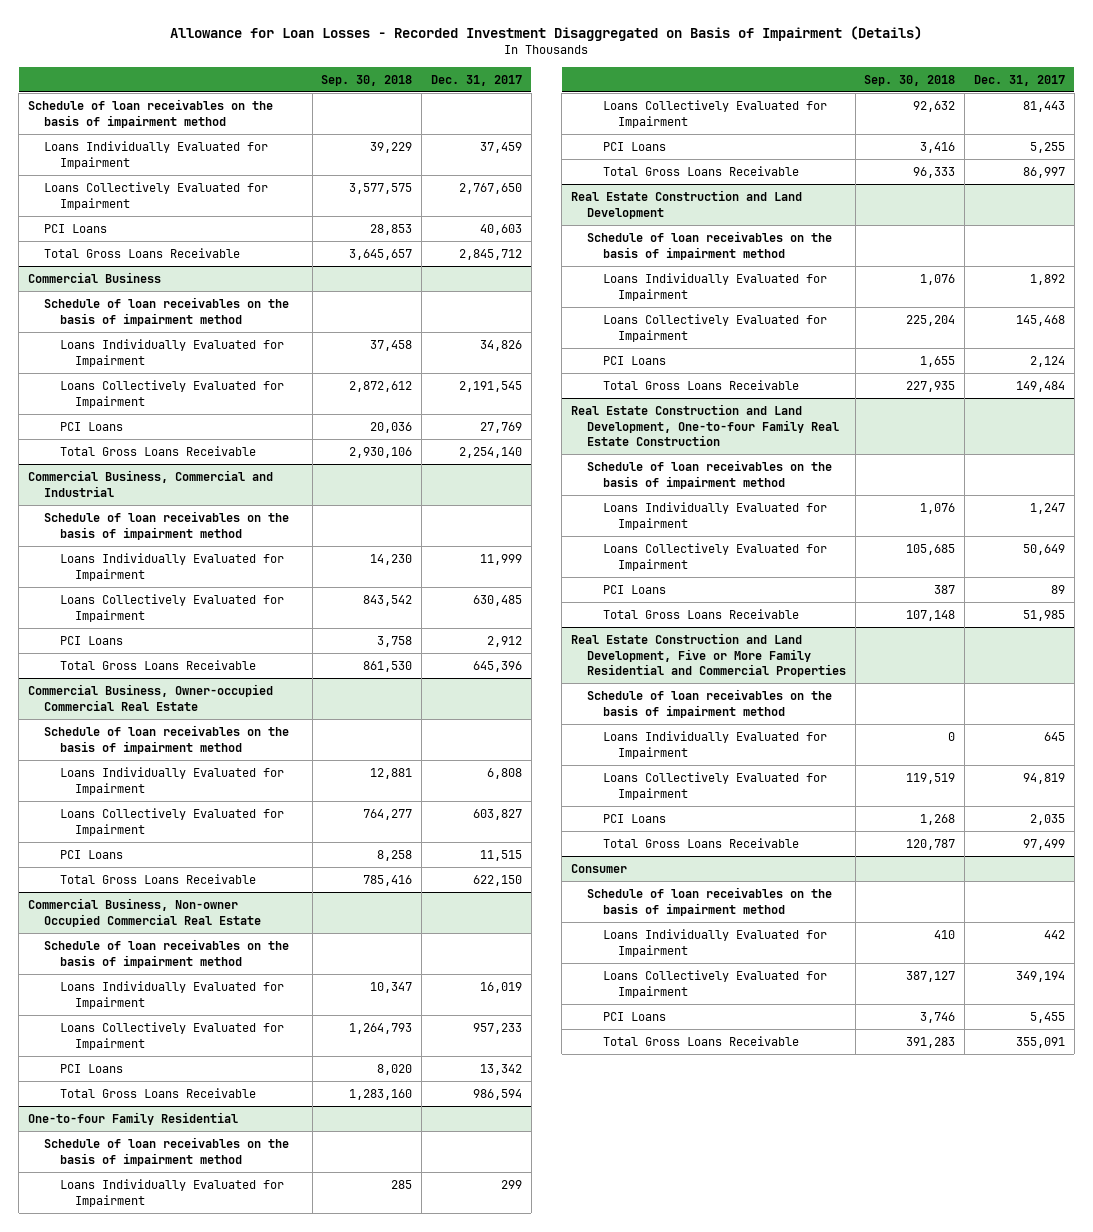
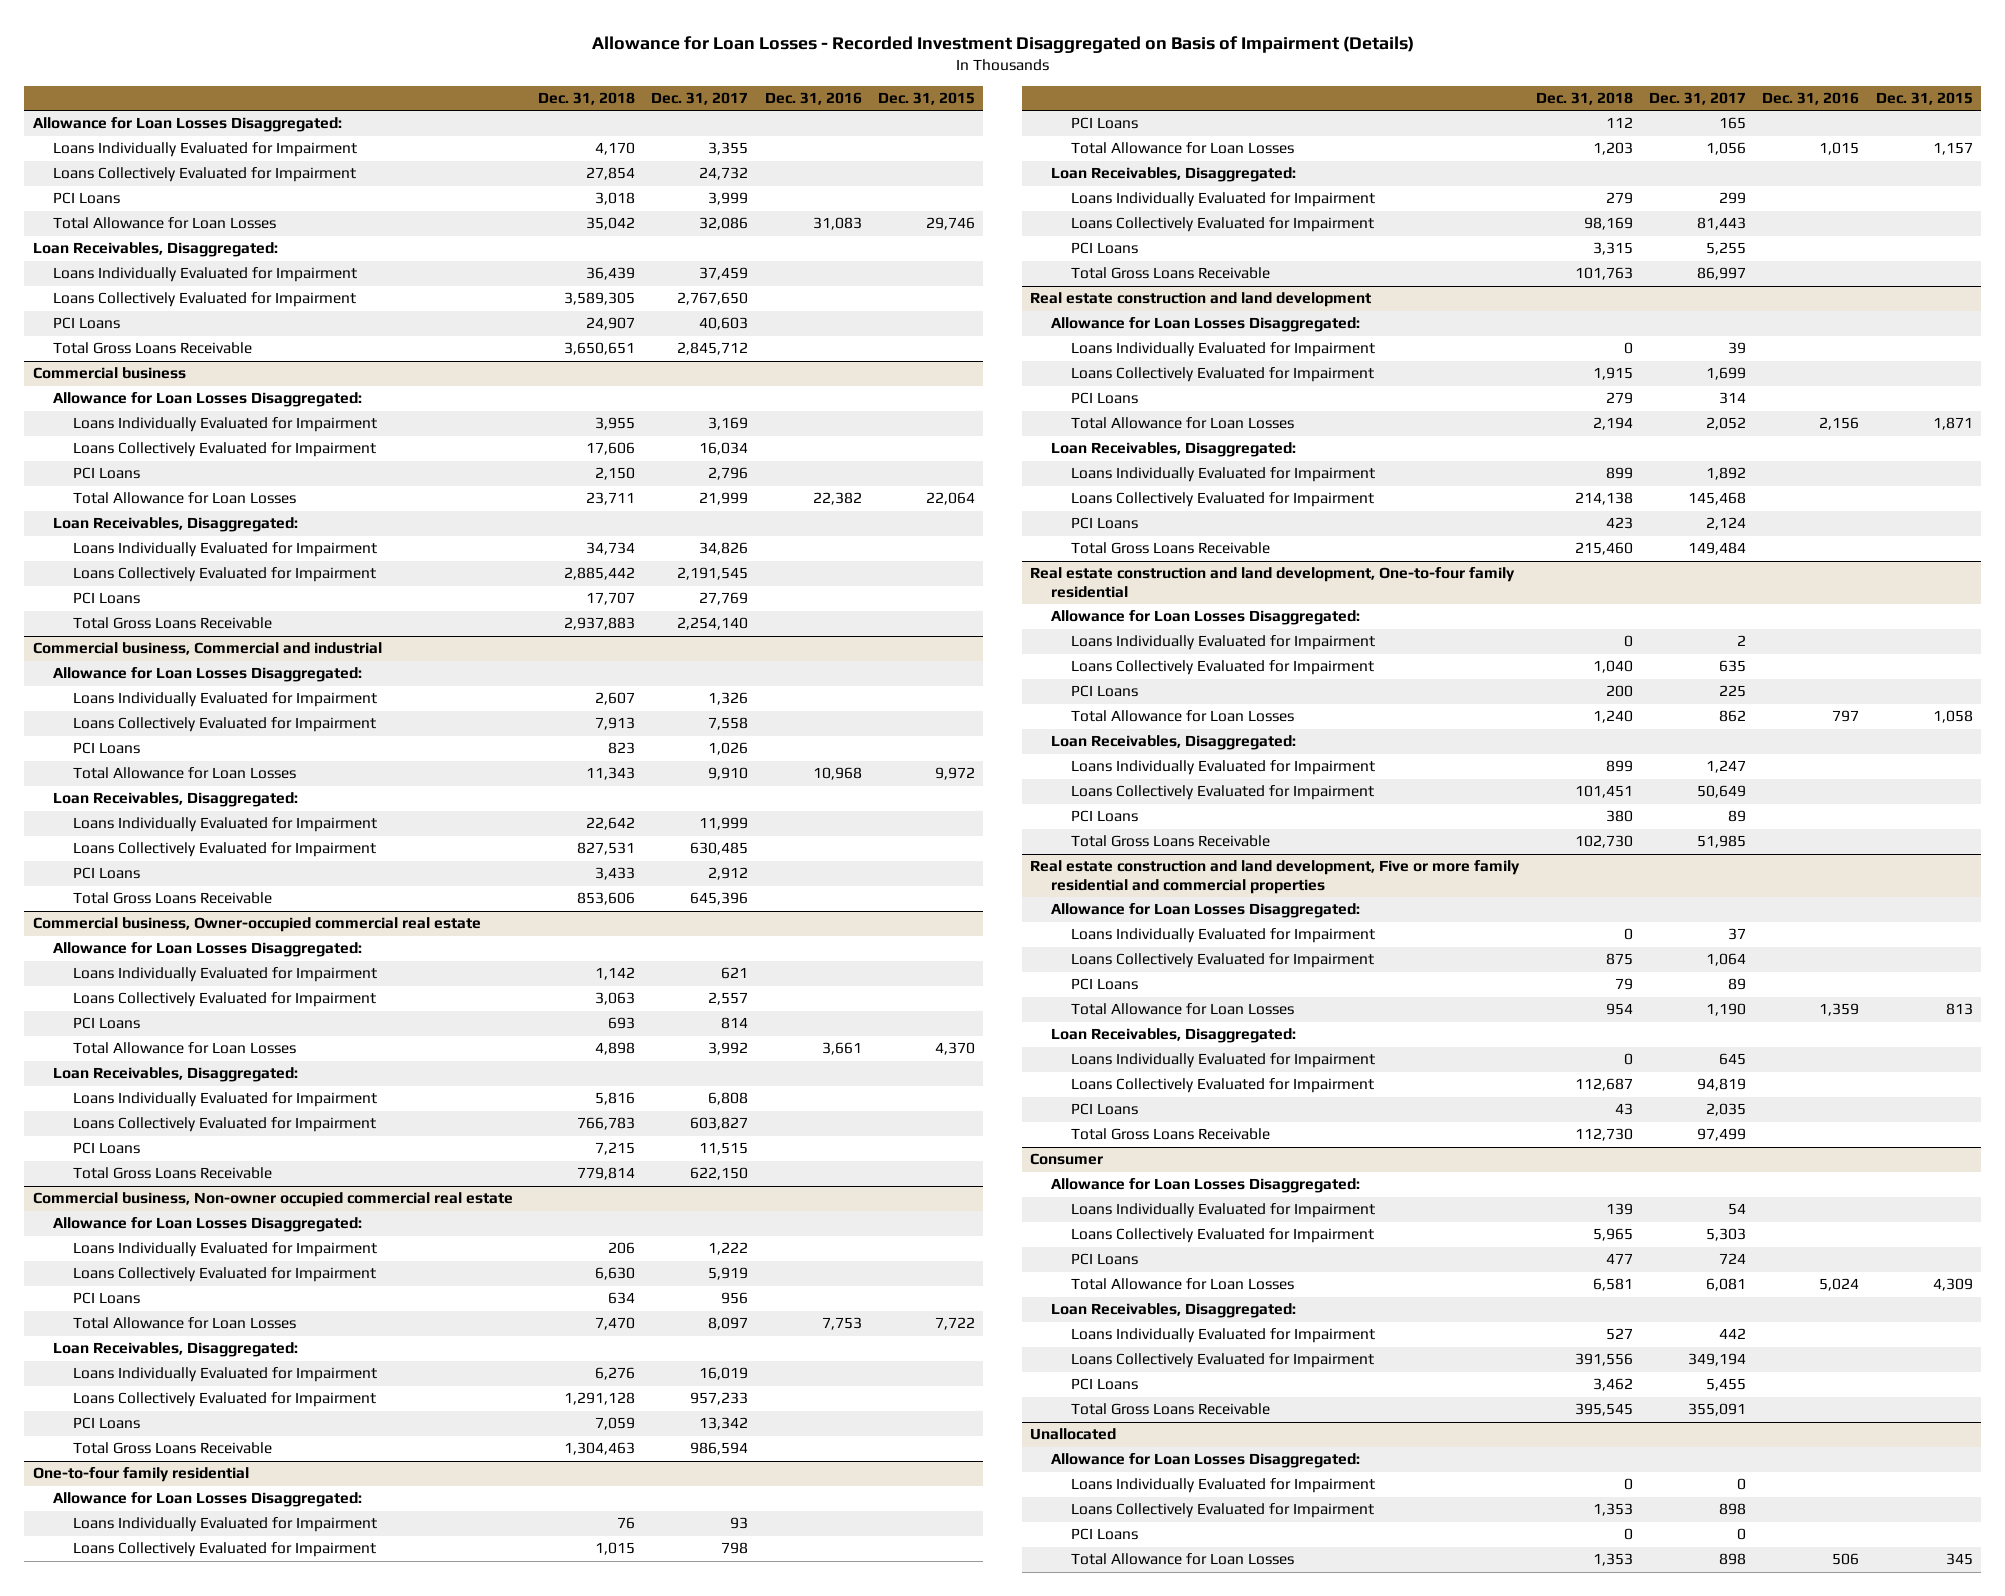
- | Sep. 30, 2018 | Dec. 31, 2017
+ | Dec. 31, 2018 | Dec. 31, 2017 | Dec. 31, 2016 | Dec. 31, 2015
- Schedule of loan receivables on the basis of impairment method
+ Allowance for Loan Losses Disaggregated:
+ Loans Individually Evaluated for Impairment | 4,170 | 3,355 | |
+ Loans Collectively Evaluated for Impairment | 27,854 | 24,732 | |
+ PCI Loans | 3,018 | 3,999 | |
+ Total Allowance for Loan Losses | 35,042 | 32,086 | 31,083 | 29,746
+ Loan Receivables, Disaggregated:
- Commercial Business
- Schedule of loan receivables on the basis of impairment method
+ Commercial business
+ Allowance for Loan Losses Disaggregated:
+ Loans Individually Evaluated for Impairment | 3,955 | 3,169 | |
+ Loans Collectively Evaluated for Impairment | 17,606 | 16,034 | |
+ PCI Loans | 2,150 | 2,796 | |
+ Total Allowance for Loan Losses | 23,711 | 21,999 | 22,382 | 22,064
+ Loan Receivables, Disaggregated:
- Commercial Business, Commercial and Industrial
- Schedule of loan receivables on the basis of impairment method
+ Commercial business, Commercial and industrial
+ Allowance for Loan Losses Disaggregated:
+ Loans Individually Evaluated for Impairment | 2,607 | 1,326 | |
+ Loans Collectively Evaluated for Impairment | 7,913 | 7,558 | |
+ PCI Loans | 823 | 1,026 | |
+ Total Allowance for Loan Losses | 11,343 | 9,910 | 10,968 | 9,972
+ Loan Receivables, Disaggregated:
- Commercial Business, Owner-occupied Commercial Real Estate
- Schedule of loan receivables on the basis of impairment method
+ Commercial business, Owner-occupied commercial real estate
+ Allowance for Loan Losses Disaggregated:
+ Loans Individually Evaluated for Impairment | 1,142 | 621 | |
+ Loans Collectively Evaluated for Impairment | 3,063 | 2,557 | |
+ PCI Loans | 693 | 814 | |
+ Total Allowance for Loan Losses | 4,898 | 3,992 | 3,661 | 4,370
+ Loan Receivables, Disaggregated:
- Commercial Business, Non-owner Occupied Commercial Real Estate
- Schedule of loan receivables on the basis of impairment method
+ Commercial business, Non-owner occupied commercial real estate
+ Allowance for Loan Losses Disaggregated:
+ Loans Individually Evaluated for Impairment | 206 | 1,222 | |
+ Loans Collectively Evaluated for Impairment | 6,630 | 5,919 | |
+ PCI Loans | 634 | 956 | |
+ Total Allowance for Loan Losses | 7,470 | 8,097 | 7,753 | 7,722
+ Loan Receivables, Disaggregated:
- One-to-four Family Residential
- Schedule of loan receivables on the basis of impairment method
+ One-to-four family residential
+ Allowance for Loan Losses Disaggregated:
+ Loans Individually Evaluated for Impairment | 76 | 93 | |
+ Loans Collectively Evaluated for Impairment | 1,015 | 798 | |
+ PCI Loans | 112 | 165 | |
+ Total Allowance for Loan Losses | 1,203 | 1,056 | 1,015 | 1,157
+ Loan Receivables, Disaggregated:
- Real Estate Construction and Land Development
- Schedule of loan receivables on the basis of impairment method
+ Real estate construction and land development
+ Allowance for Loan Losses Disaggregated:
+ Loans Individually Evaluated for Impairment | 0 | 39 | |
+ Loans Collectively Evaluated for Impairment | 1,915 | 1,699 | |
+ PCI Loans | 279 | 314 | |
+ Total Allowance for Loan Losses | 2,194 | 2,052 | 2,156 | 1,871
+ Loan Receivables, Disaggregated:
- Real Estate Construction and Land Development, One-to-four Family Real Estate Construction
- Schedule of loan receivables on the basis of impairment method
+ Real estate construction and land development, One-to-four family residential
+ Allowance for Loan Losses Disaggregated:
+ Loans Individually Evaluated for Impairment | 0 | 2 | |
+ Loans Collectively Evaluated for Impairment | 1,040 | 635 | |
+ PCI Loans | 200 | 225 | |
+ Total Allowance for Loan Losses | 1,240 | 862 | 797 | 1,058
+ Loan Receivables, Disaggregated:
- Real Estate Construction and Land Development, Five or More Family Residential and Commercial Properties
- Schedule of loan receivables on the basis of impairment method
+ Real estate construction and land development, Five or more family residential and commercial properties
+ Allowance for Loan Losses Disaggregated:
+ Loans Individually Evaluated for Impairment | 0 | 37 | |
+ Loans Collectively Evaluated for Impairment | 875 | 1,064 | |
+ PCI Loans | 79 | 89 | |
+ Total Allowance for Loan Losses | 954 | 1,190 | 1,359 | 813
+ Loan Receivables, Disaggregated:
@ Consumer
- Schedule of loan receivables on the basis of impairment method
+ Allowance for Loan Losses Disaggregated:
+ Loans Individually Evaluated for Impairment | 139 | 54 | |
+ Loans Collectively Evaluated for Impairment | 5,965 | 5,303 | |
+ PCI Loans | 477 | 724 | |
+ Total Allowance for Loan Losses | 6,581 | 6,081 | 5,024 | 4,309
+ Loan Receivables, Disaggregated:
+ Unallocated
+ Allowance for Loan Losses Disaggregated:
+ Loans Individually Evaluated for Impairment | 0 | 0 | |
+ Loans Collectively Evaluated for Impairment | 1,353 | 898 | |
+ PCI Loans | 0 | 0 | |
+ Total Allowance for Loan Losses | 1,353 | 898 | 506 | 345

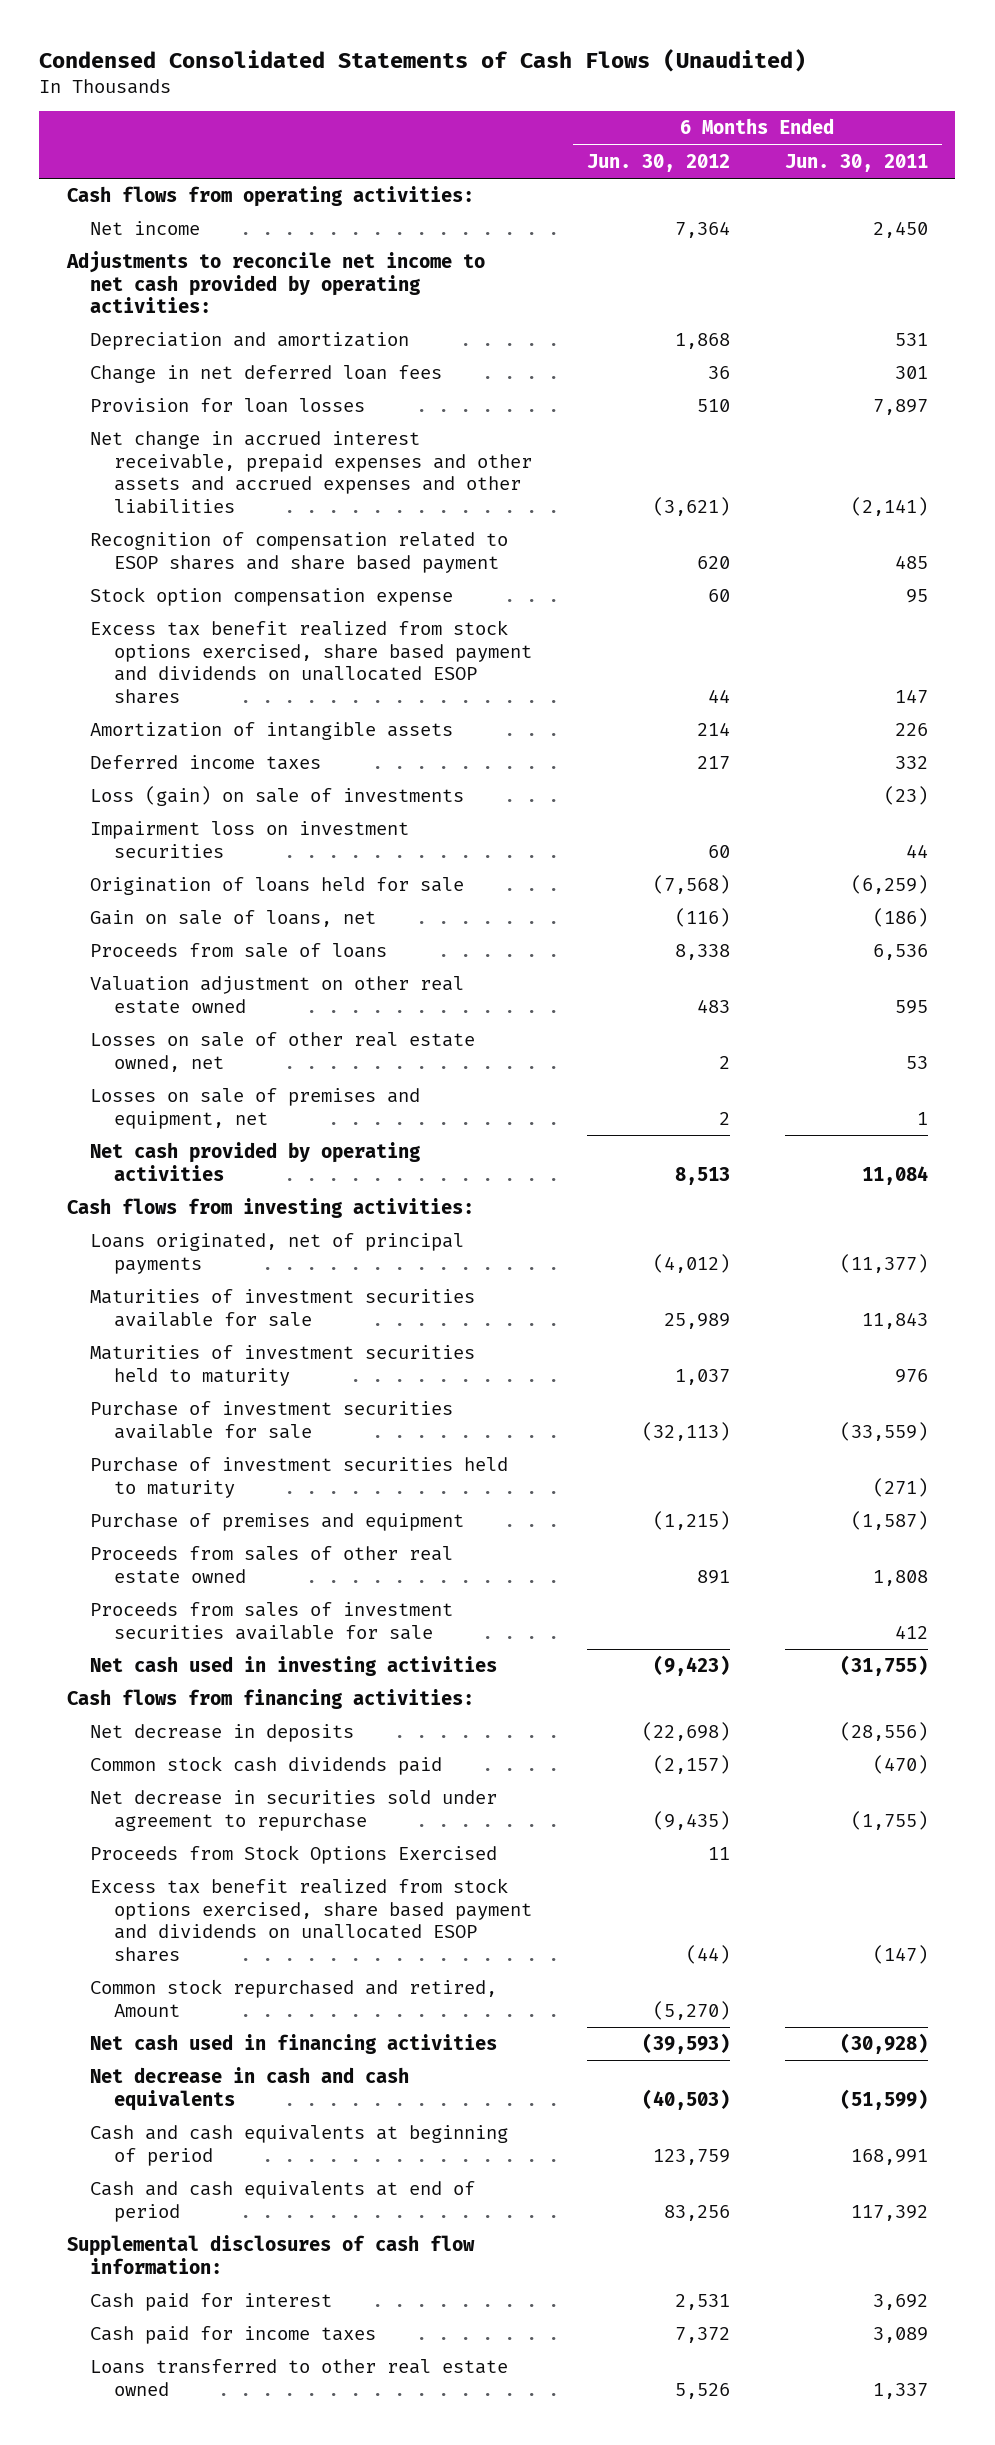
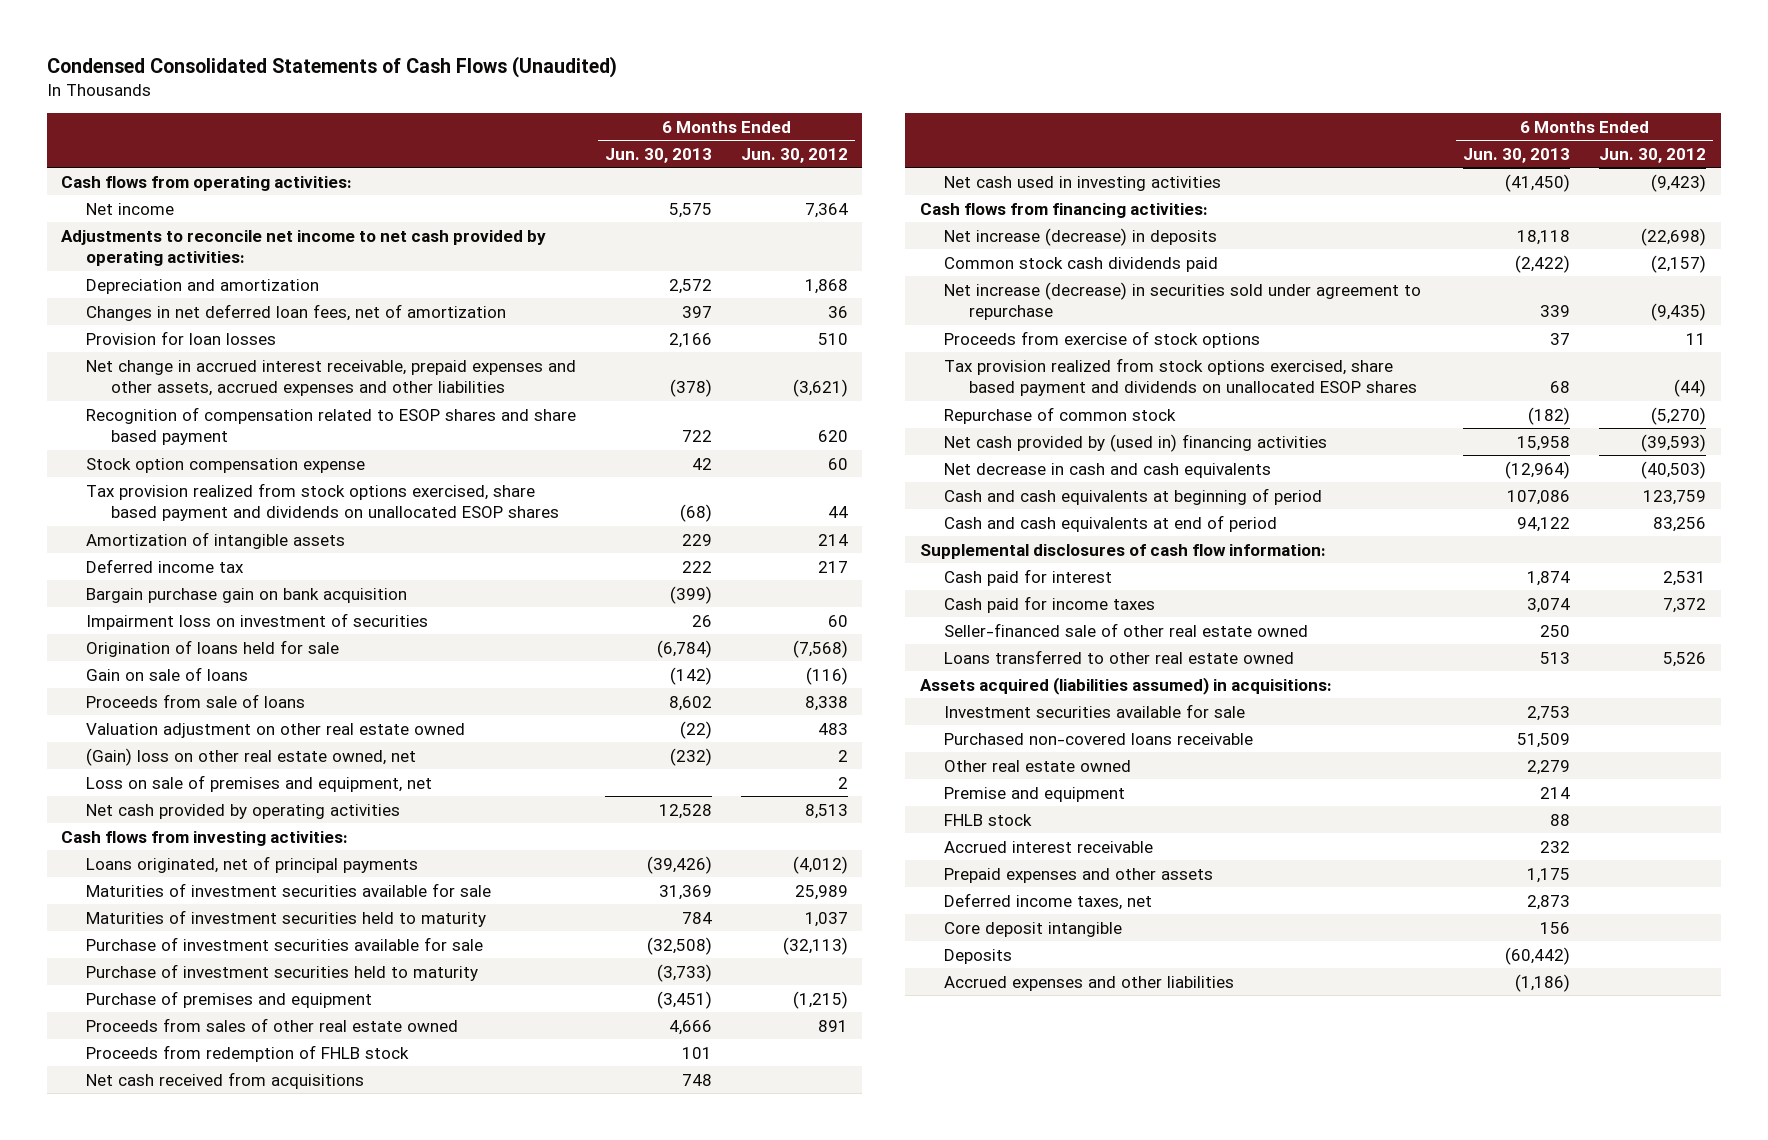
- | 6 Months Ended Jun. 30, 2012 | 6 Months Ended Jun. 30, 2011
+ | 6 Months Ended Jun. 30, 2013 | 6 Months Ended Jun. 30, 2012
- Change in net deferred loan fees | 36 | 301
+ Changes in net deferred loan fees, net of amortization | 397 | 36
- Net change in accrued interest receivable, prepaid expenses and other assets and accrued expenses and other liabilities | (3,621) | (2,141)
+ Net change in accrued interest receivable, prepaid expenses and other assets, accrued expenses and other liabilities | (378) | (3,621)
- Excess tax benefit realized from stock options exercised, share based payment and dividends on unallocated ESOP shares | 44 | 147
+ Tax provision realized from stock options exercised, share based payment and dividends on unallocated ESOP shares | (68) | 44
- Deferred income taxes | 217 | 332
- Loss (gain) on sale of investments | | (23)
- Impairment loss on investment securities | 60 | 44
+ Deferred income tax | 222 | 217
+ Bargain purchase gain on bank acquisition | (399) |
+ Impairment loss on investment of securities | 26 | 60
- Gain on sale of loans, net | (116) | (186)
+ Gain on sale of loans | (142) | (116)
- Losses on sale of other real estate owned, net | 2 | 53
- Losses on sale of premises and equipment, net | 2 | 1
+ (Gain) loss on other real estate owned, net | (232) | 2
+ Loss on sale of premises and equipment, net | | 2
- Proceeds from sales of investment securities available for sale | | 412
+ Proceeds from redemption of FHLB stock | 101 |
+ Net cash received from acquisitions | 748 |
- Net decrease in deposits | (22,698) | (28,556)
+ Net increase (decrease) in deposits | 18,118 | (22,698)
- Net decrease in securities sold under agreement to repurchase | (9,435) | (1,755)
- Proceeds from Stock Options Exercised | 11 |
- Excess tax benefit realized from stock options exercised, share based payment and dividends on unallocated ESOP shares | (44) | (147)
- Common stock repurchased and retired, Amount | (5,270) |
- Net cash used in financing activities | (39,593) | (30,928)
+ Net increase (decrease) in securities sold under agreement to repurchase | 339 | (9,435)
+ Proceeds from exercise of stock options | 37 | 11
+ Tax provision realized from stock options exercised, share based payment and dividends on unallocated ESOP shares | 68 | (44)
+ Repurchase of common stock | (182) | (5,270)
+ Net cash provided by (used in) financing activities | 15,958 | (39,593)
+ Seller-financed sale of other real estate owned | 250 |
+ Assets acquired (liabilities assumed) in acquisitions:
+ Investment securities available for sale | 2,753 |
+ Purchased non-covered loans receivable | 51,509 |
+ Other real estate owned | 2,279 |
+ Premise and equipment | 214 |
+ FHLB stock | 88 |
+ Accrued interest receivable | 232 |
+ Prepaid expenses and other assets | 1,175 |
+ Deferred income taxes, net | 2,873 |
+ Core deposit intangible | 156 |
+ Deposits | (60,442) |
+ Accrued expenses and other liabilities | (1,186) |

